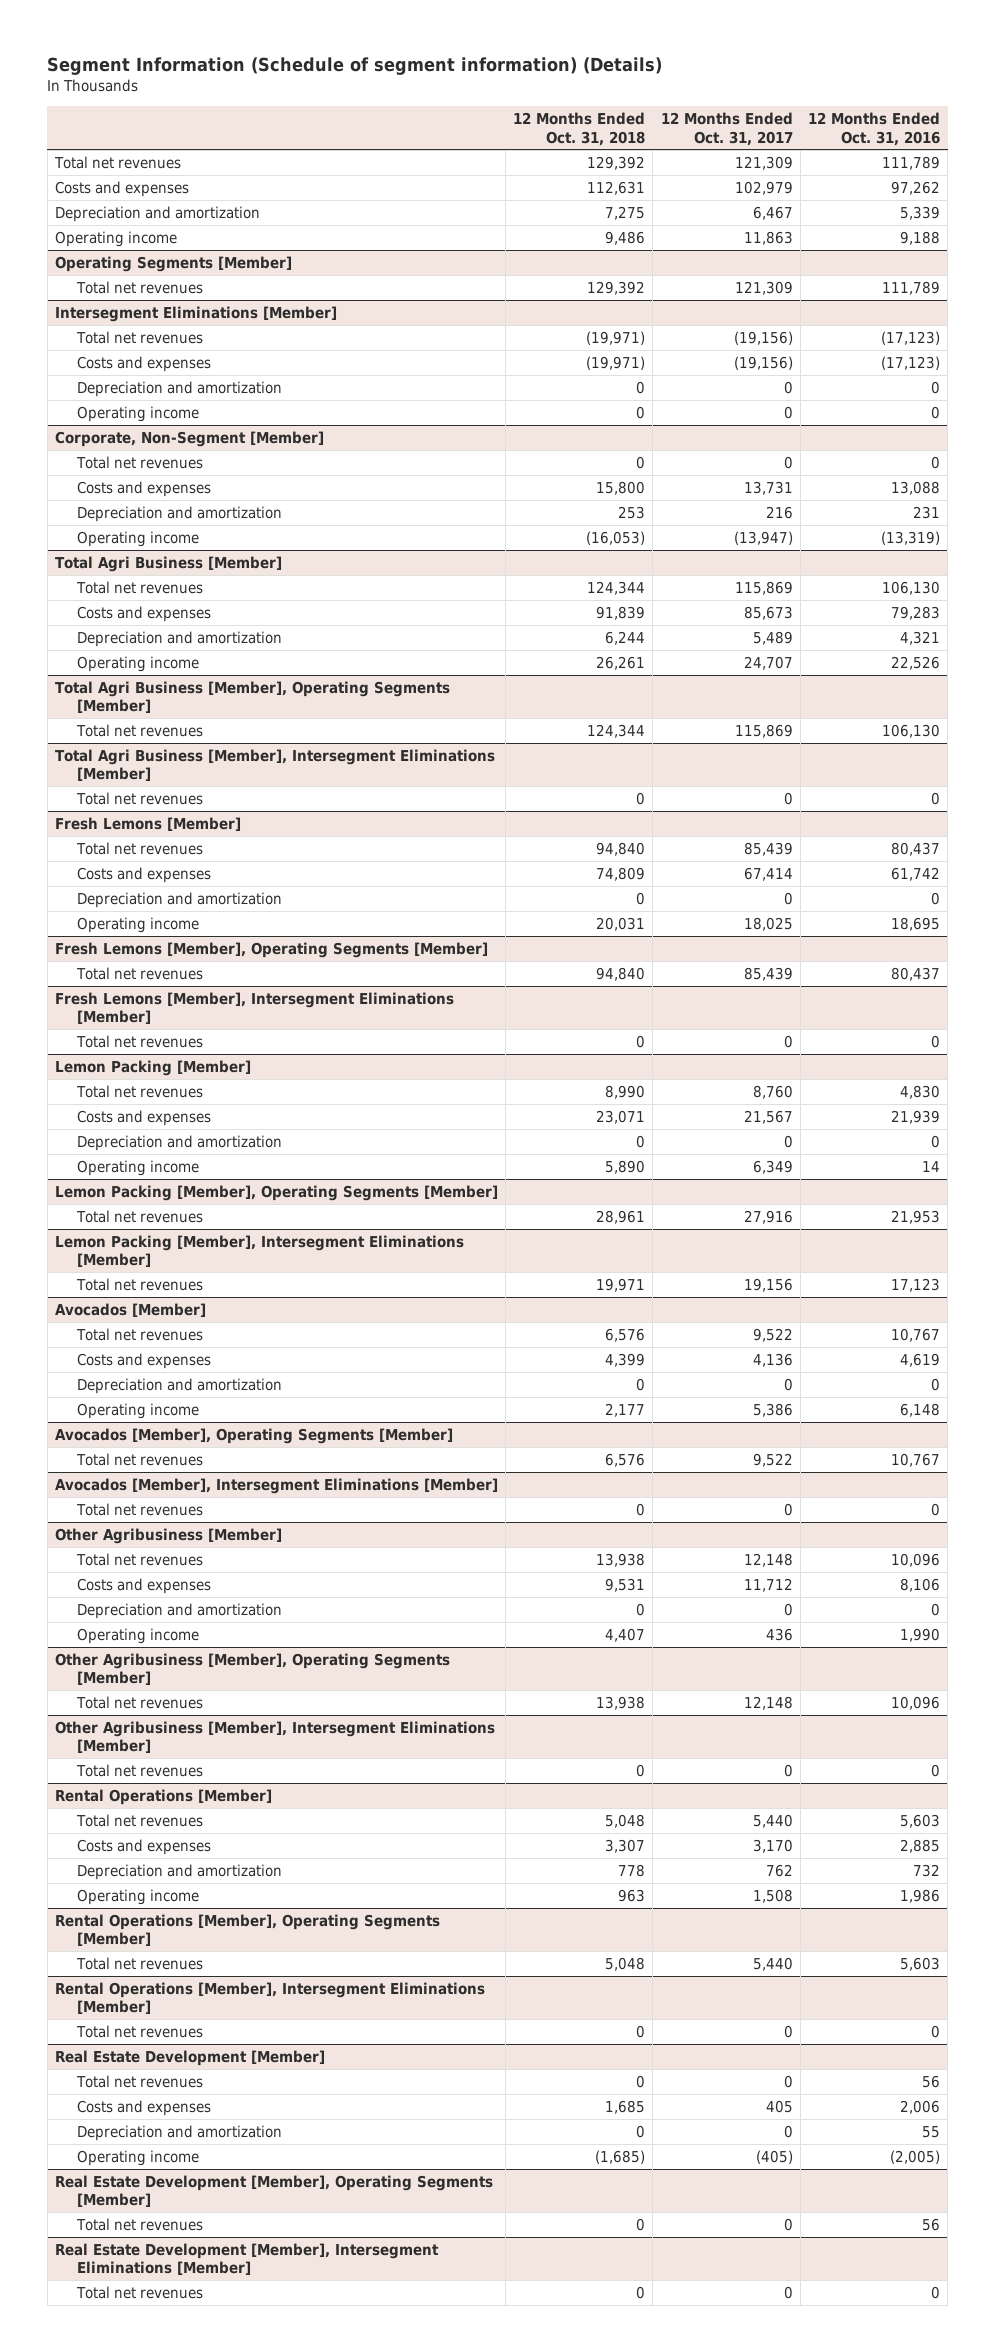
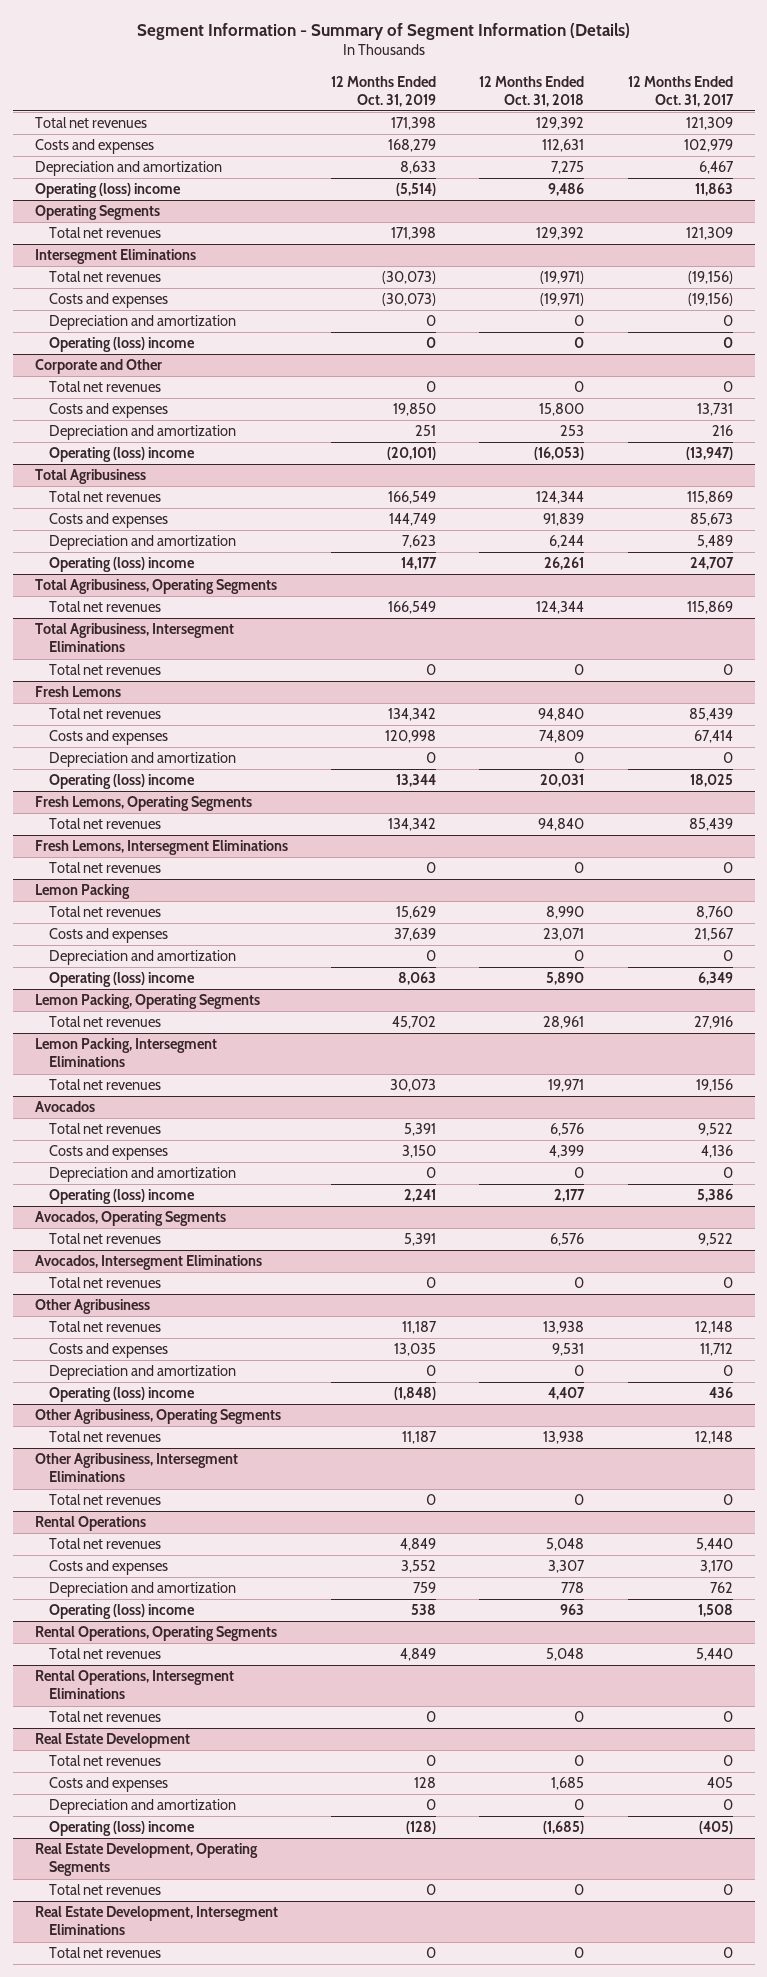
- Segment Information (Schedule of segment information) (Details)
+ Segment Information - Summary of Segment Information (Details)
- | 12 Months Ended Oct. 31, 2018 | 12 Months Ended Oct. 31, 2017 | 12 Months Ended Oct. 31, 2016
+ | 12 Months Ended Oct. 31, 2019 | 12 Months Ended Oct. 31, 2018 | 12 Months Ended Oct. 31, 2017
- Operating income | 9,486 | 11,863 | 9,188
- Operating Segments [Member]
+ Operating (loss) income | (5,514) | 9,486 | 11,863
+ Operating Segments
- Intersegment Eliminations [Member]
+ Intersegment Eliminations
- Operating income | 0 | 0 | 0
- Corporate, Non-Segment [Member]
+ Operating (loss) income | 0 | 0 | 0
+ Corporate and Other
- Operating income | (16,053) | (13,947) | (13,319)
- Total Agri Business [Member]
+ Operating (loss) income | (20,101) | (16,053) | (13,947)
+ Total Agribusiness
- Operating income | 26,261 | 24,707 | 22,526
- Total Agri Business [Member], Operating Segments [Member]
+ Operating (loss) income | 14,177 | 26,261 | 24,707
+ Total Agribusiness, Operating Segments
- Total Agri Business [Member], Intersegment Eliminations [Member]
+ Total Agribusiness, Intersegment Eliminations
- Fresh Lemons [Member]
+ Fresh Lemons
- Operating income | 20,031 | 18,025 | 18,695
- Fresh Lemons [Member], Operating Segments [Member]
+ Operating (loss) income | 13,344 | 20,031 | 18,025
+ Fresh Lemons, Operating Segments
- Fresh Lemons [Member], Intersegment Eliminations [Member]
+ Fresh Lemons, Intersegment Eliminations
- Lemon Packing [Member]
+ Lemon Packing
- Operating income | 5,890 | 6,349 | 14
- Lemon Packing [Member], Operating Segments [Member]
+ Operating (loss) income | 8,063 | 5,890 | 6,349
+ Lemon Packing, Operating Segments
- Lemon Packing [Member], Intersegment Eliminations [Member]
+ Lemon Packing, Intersegment Eliminations
- Avocados [Member]
+ Avocados
- Operating income | 2,177 | 5,386 | 6,148
- Avocados [Member], Operating Segments [Member]
+ Operating (loss) income | 2,241 | 2,177 | 5,386
+ Avocados, Operating Segments
- Avocados [Member], Intersegment Eliminations [Member]
+ Avocados, Intersegment Eliminations
- Other Agribusiness [Member]
+ Other Agribusiness
- Operating income | 4,407 | 436 | 1,990
- Other Agribusiness [Member], Operating Segments [Member]
+ Operating (loss) income | (1,848) | 4,407 | 436
+ Other Agribusiness, Operating Segments
- Other Agribusiness [Member], Intersegment Eliminations [Member]
+ Other Agribusiness, Intersegment Eliminations
- Rental Operations [Member]
+ Rental Operations
- Operating income | 963 | 1,508 | 1,986
- Rental Operations [Member], Operating Segments [Member]
+ Operating (loss) income | 538 | 963 | 1,508
+ Rental Operations, Operating Segments
- Rental Operations [Member], Intersegment Eliminations [Member]
+ Rental Operations, Intersegment Eliminations
- Real Estate Development [Member]
+ Real Estate Development
- Operating income | (1,685) | (405) | (2,005)
- Real Estate Development [Member], Operating Segments [Member]
+ Operating (loss) income | (128) | (1,685) | (405)
+ Real Estate Development, Operating Segments
- Real Estate Development [Member], Intersegment Eliminations [Member]
+ Real Estate Development, Intersegment Eliminations

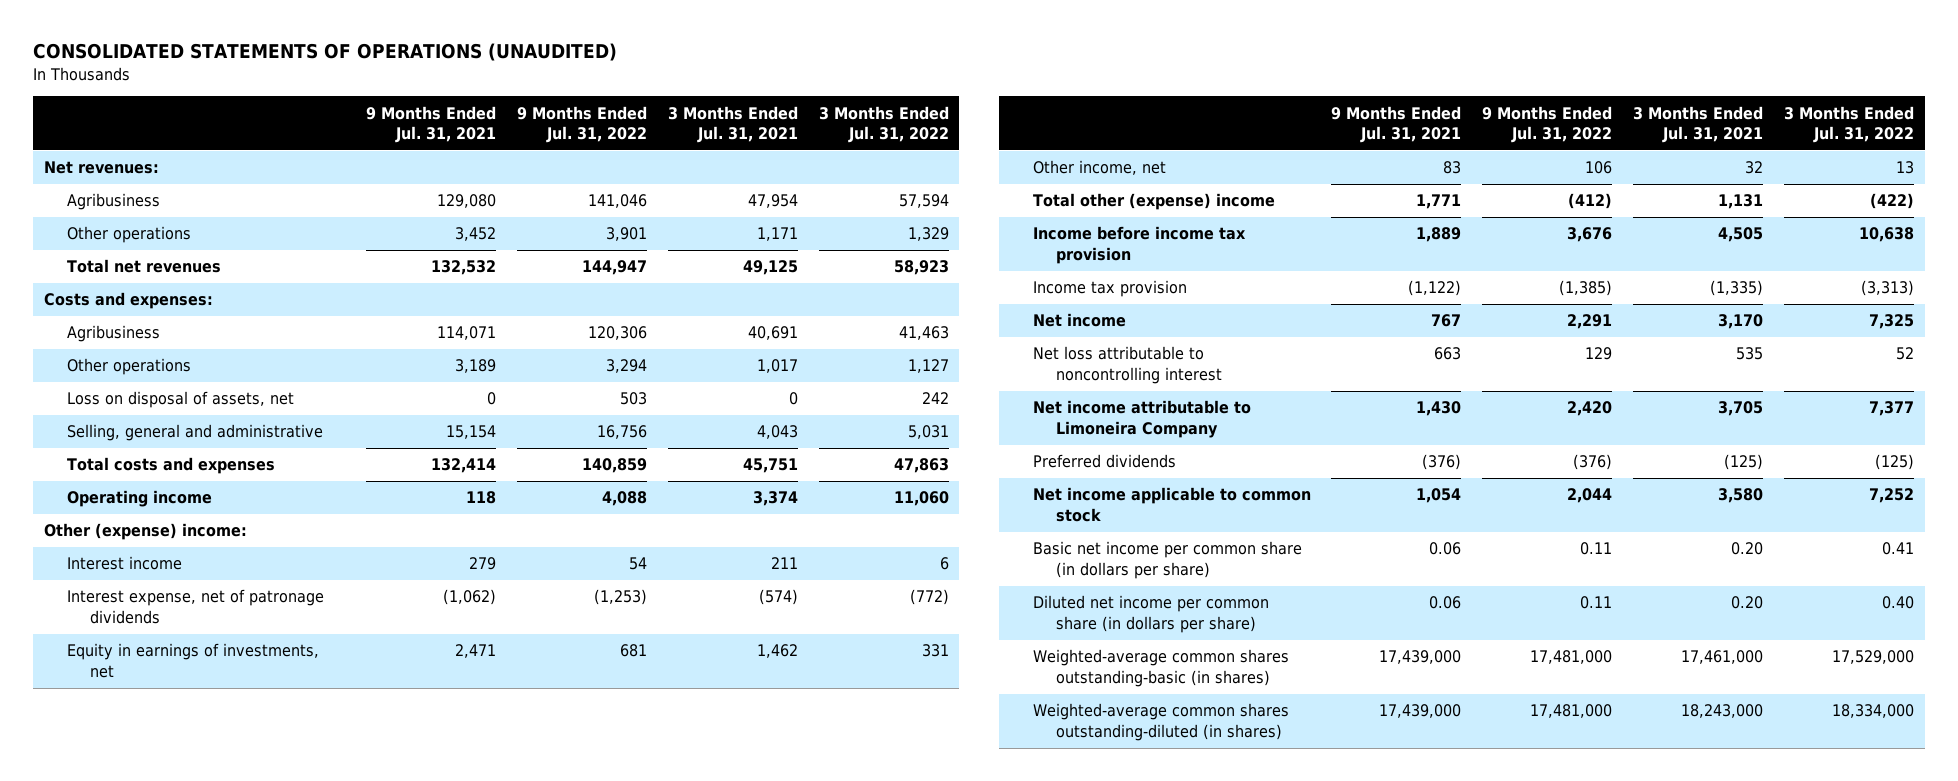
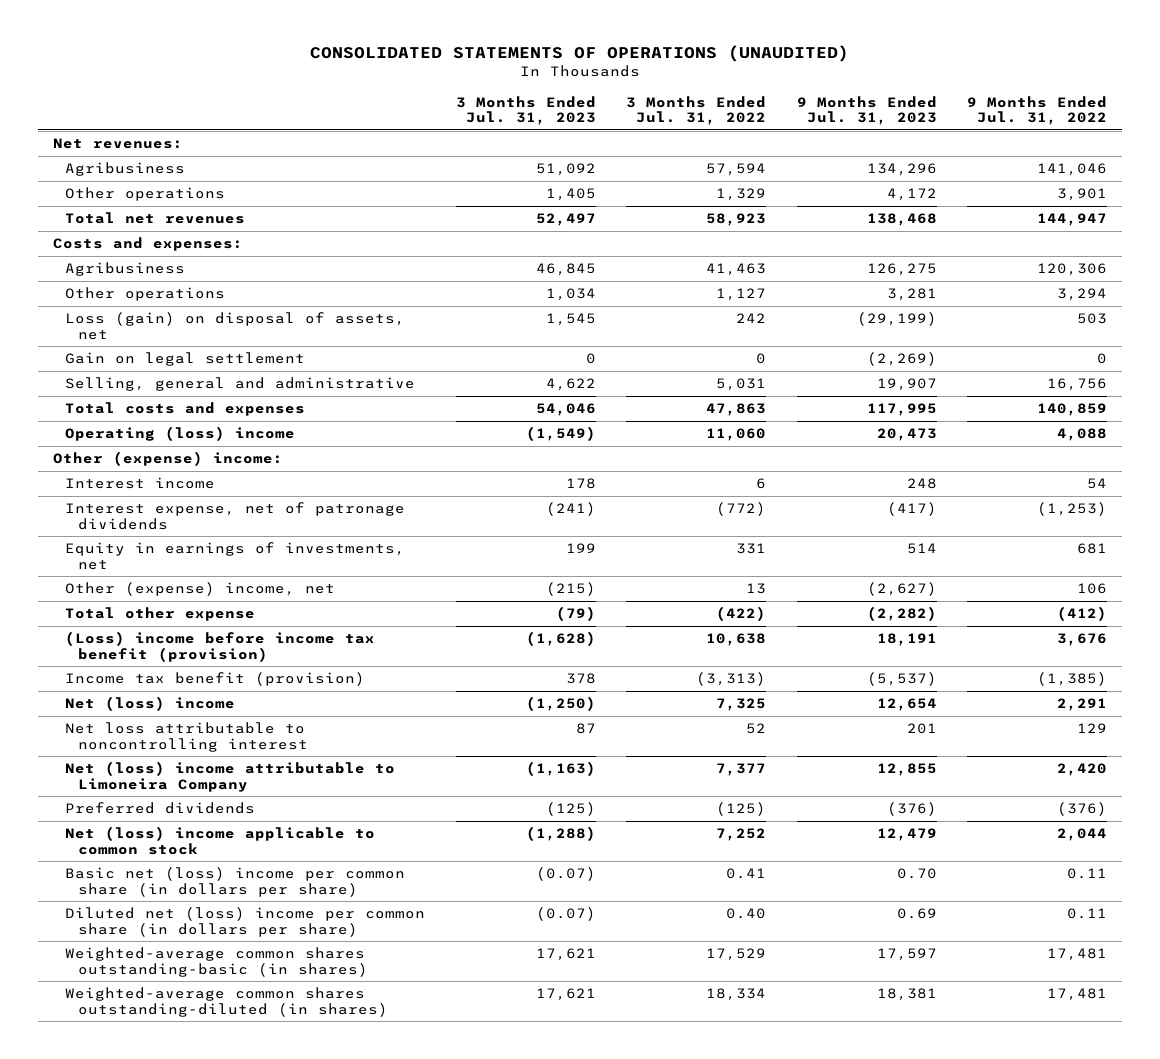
- | 9 Months Ended Jul. 31, 2021 | 9 Months Ended Jul. 31, 2022 | 3 Months Ended Jul. 31, 2021 | 3 Months Ended Jul. 31, 2022
+ | 3 Months Ended Jul. 31, 2023 | 3 Months Ended Jul. 31, 2022 | 9 Months Ended Jul. 31, 2023 | 9 Months Ended Jul. 31, 2022
- Loss on disposal of assets, net | 0 | 503 | 0 | 242
+ Loss (gain) on disposal of assets, net | 1,545 | 242 | (29,199) | 503
+ Gain on legal settlement | 0 | 0 | (2,269) | 0
- Operating income | 118 | 4,088 | 3,374 | 11,060
+ Operating (loss) income | (1,549) | 11,060 | 20,473 | 4,088
- Other income, net | 83 | 106 | 32 | 13
- Total other (expense) income | 1,771 | (412) | 1,131 | (422)
- Income before income tax provision | 1,889 | 3,676 | 4,505 | 10,638
- Income tax provision | (1,122) | (1,385) | (1,335) | (3,313)
- Net income | 767 | 2,291 | 3,170 | 7,325
+ Other (expense) income, net | (215) | 13 | (2,627) | 106
+ Total other expense | (79) | (422) | (2,282) | (412)
+ (Loss) income before income tax benefit (provision) | (1,628) | 10,638 | 18,191 | 3,676
+ Income tax benefit (provision) | 378 | (3,313) | (5,537) | (1,385)
+ Net (loss) income | (1,250) | 7,325 | 12,654 | 2,291
- Net income attributable to Limoneira Company | 1,430 | 2,420 | 3,705 | 7,377
+ Net (loss) income attributable to Limoneira Company | (1,163) | 7,377 | 12,855 | 2,420
- Net income applicable to common stock | 1,054 | 2,044 | 3,580 | 7,252
- Basic net income per common share (in dollars per share) | 0.06 | 0.11 | 0.20 | 0.41
- Diluted net income per common share (in dollars per share) | 0.06 | 0.11 | 0.20 | 0.40
- Weighted-average common shares outstanding-basic (in shares) | 17,439,000 | 17,481,000 | 17,461,000 | 17,529,000
- Weighted-average common shares outstanding-diluted (in shares) | 17,439,000 | 17,481,000 | 18,243,000 | 18,334,000
+ Net (loss) income applicable to common stock | (1,288) | 7,252 | 12,479 | 2,044
+ Basic net (loss) income per common share (in dollars per share) | (0.07) | 0.41 | 0.70 | 0.11
+ Diluted net (loss) income per common share (in dollars per share) | (0.07) | 0.40 | 0.69 | 0.11
+ Weighted-average common shares outstanding-basic (in shares) | 17,621 | 17,529 | 17,597 | 17,481
+ Weighted-average common shares outstanding-diluted (in shares) | 17,621 | 18,334 | 18,381 | 17,481

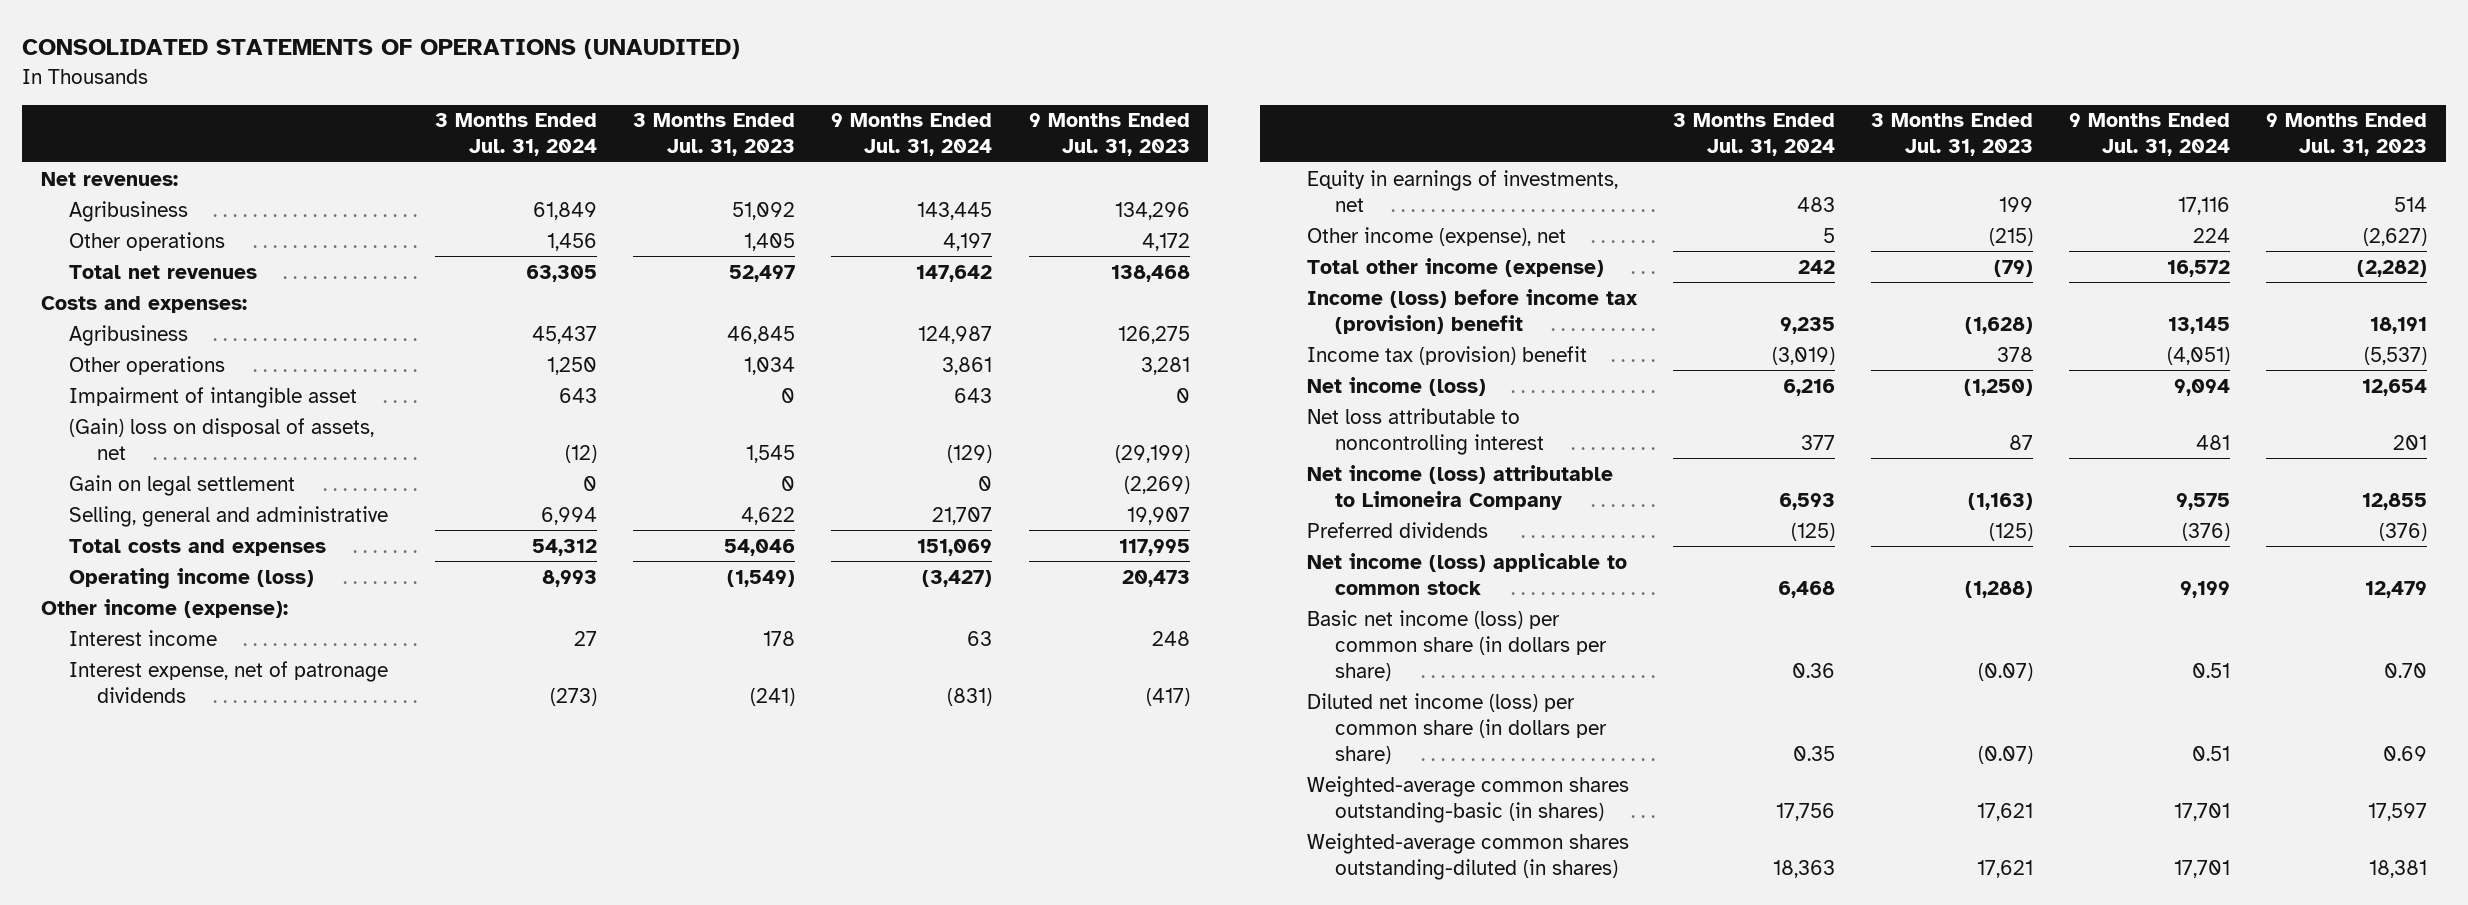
- | 3 Months Ended Jul. 31, 2023 | 3 Months Ended Jul. 31, 2022 | 9 Months Ended Jul. 31, 2023 | 9 Months Ended Jul. 31, 2022
+ | 3 Months Ended Jul. 31, 2024 | 3 Months Ended Jul. 31, 2023 | 9 Months Ended Jul. 31, 2024 | 9 Months Ended Jul. 31, 2023
- Loss (gain) on disposal of assets, net | 1,545 | 242 | (29,199) | 503
+ Impairment of intangible asset | 643 | 0 | 643 | 0
+ (Gain) loss on disposal of assets, net | (12) | 1,545 | (129) | (29,199)
- Operating (loss) income | (1,549) | 11,060 | 20,473 | 4,088
- Other (expense) income:
+ Operating income (loss) | 8,993 | (1,549) | (3,427) | 20,473
+ Other income (expense):
- Other (expense) income, net | (215) | 13 | (2,627) | 106
- Total other expense | (79) | (422) | (2,282) | (412)
- (Loss) income before income tax benefit (provision) | (1,628) | 10,638 | 18,191 | 3,676
- Income tax benefit (provision) | 378 | (3,313) | (5,537) | (1,385)
- Net (loss) income | (1,250) | 7,325 | 12,654 | 2,291
+ Other income (expense), net | 5 | (215) | 224 | (2,627)
+ Total other income (expense) | 242 | (79) | 16,572 | (2,282)
+ Income (loss) before income tax (provision) benefit | 9,235 | (1,628) | 13,145 | 18,191
+ Income tax (provision) benefit | (3,019) | 378 | (4,051) | (5,537)
+ Net income (loss) | 6,216 | (1,250) | 9,094 | 12,654
- Net (loss) income attributable to Limoneira Company | (1,163) | 7,377 | 12,855 | 2,420
+ Net income (loss) attributable to Limoneira Company | 6,593 | (1,163) | 9,575 | 12,855
- Net (loss) income applicable to common stock | (1,288) | 7,252 | 12,479 | 2,044
- Basic net (loss) income per common share (in dollars per share) | (0.07) | 0.41 | 0.70 | 0.11
- Diluted net (loss) income per common share (in dollars per share) | (0.07) | 0.40 | 0.69 | 0.11
+ Net income (loss) applicable to common stock | 6,468 | (1,288) | 9,199 | 12,479
+ Basic net income (loss) per common share (in dollars per share) | 0.36 | (0.07) | 0.51 | 0.70
+ Diluted net income (loss) per common share (in dollars per share) | 0.35 | (0.07) | 0.51 | 0.69

